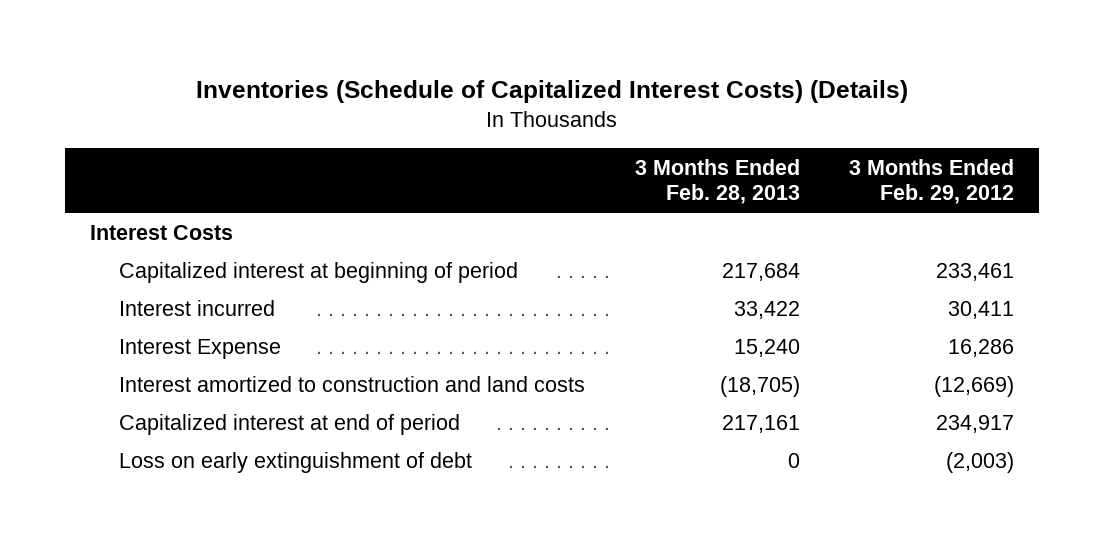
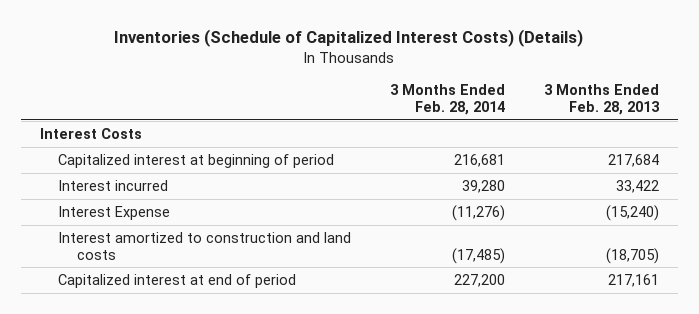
- | 3 Months Ended Feb. 28, 2013 | 3 Months Ended Feb. 29, 2012
+ | 3 Months Ended Feb. 28, 2014 | 3 Months Ended Feb. 28, 2013
- Interest Expense | 15,240 | 16,286
+ Interest Expense | (11,276) | (15,240)
- Loss on early extinguishment of debt | 0 | (2,003)

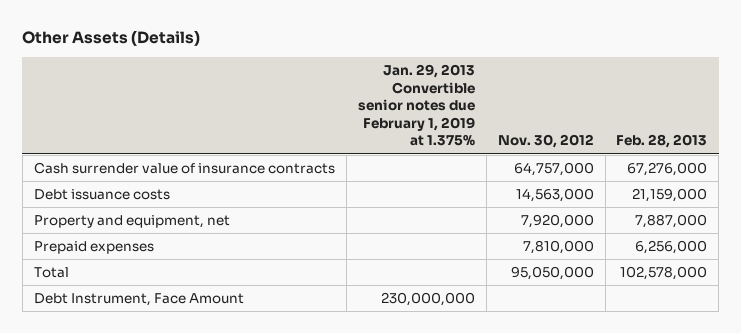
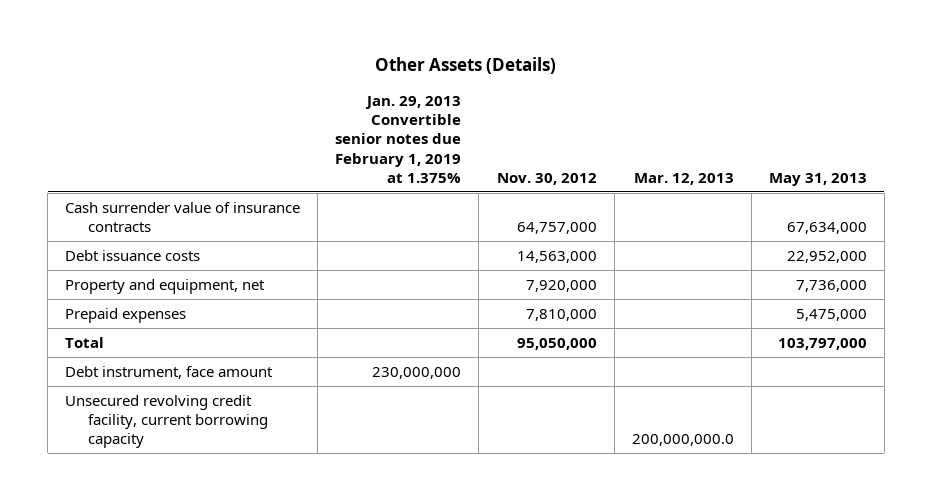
- | Jan. 29, 2013 Convertible senior notes due February 1, 2019 at 1.375% | Nov. 30, 2012 | Feb. 28, 2013
+ | Jan. 29, 2013 Convertible senior notes due February 1, 2019 at 1.375% | Nov. 30, 2012 | Mar. 12, 2013 | May 31, 2013
- Debt Instrument, Face Amount | 230,000,000 | |
+ Debt instrument, face amount | 230,000,000 | | |
+ Unsecured revolving credit facility, current borrowing capacity | | | 200,000,000.0 |

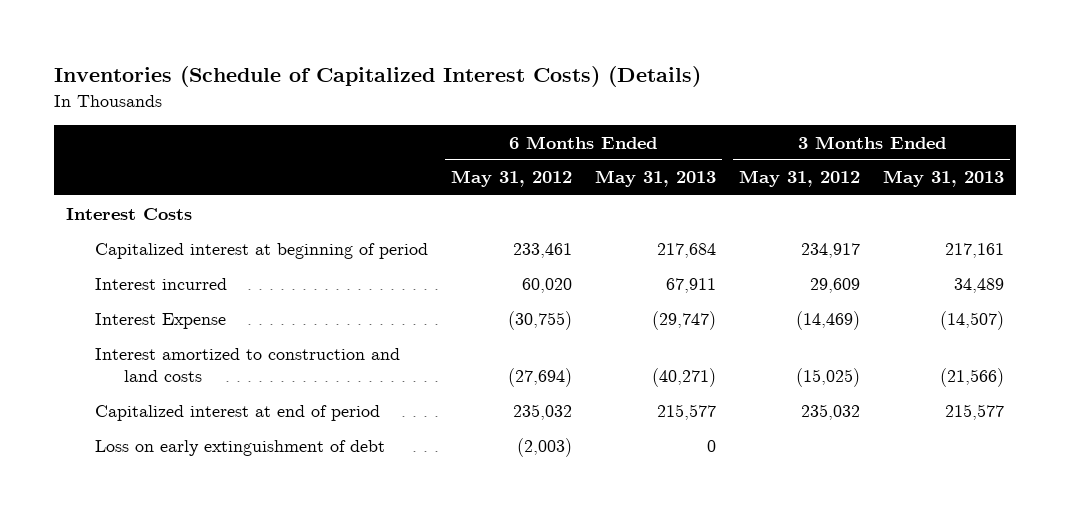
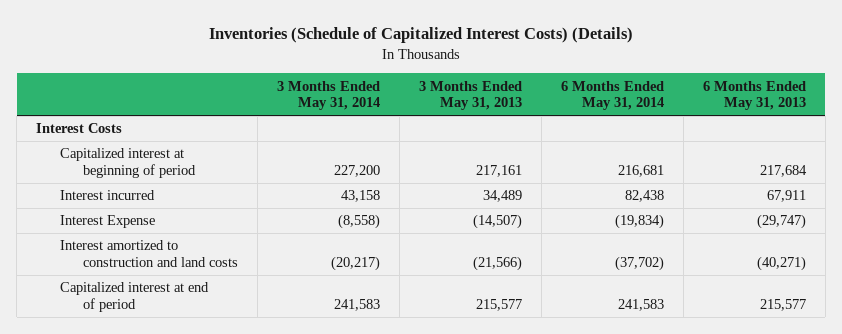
- | 6 Months Ended May 31, 2012 | 6 Months Ended May 31, 2013 | 3 Months Ended May 31, 2012 | 3 Months Ended May 31, 2013
+ | 3 Months Ended May 31, 2014 | 3 Months Ended May 31, 2013 | 6 Months Ended May 31, 2014 | 6 Months Ended May 31, 2013
- Loss on early extinguishment of debt | (2,003) | 0 | |

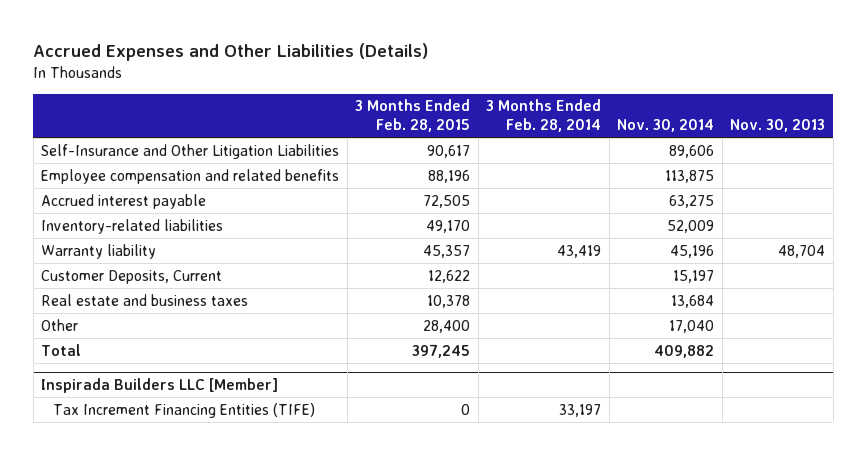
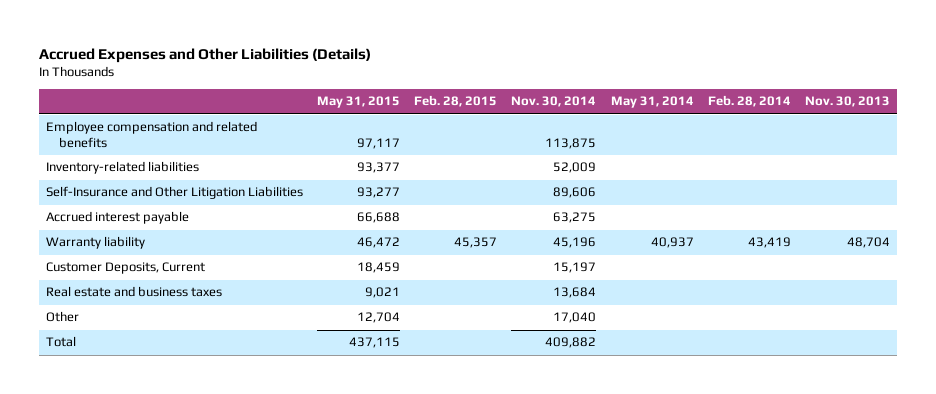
- | 3 Months Ended Feb. 28, 2015 | 3 Months Ended Feb. 28, 2014 | Nov. 30, 2014 | Nov. 30, 2013
+ | May 31, 2015 | Feb. 28, 2015 | Nov. 30, 2014 | May 31, 2014 | Feb. 28, 2014 | Nov. 30, 2013
moved down: Self-Insurance and Other Litigation Liabilities | 93,277 | | 89,606 | | |
moved down: Accrued interest payable | 66,688 | | 63,275 | | |
- Inspirada Builders LLC [Member]
- Tax Increment Financing Entities (TIFE) | 0 | 33,197 | |

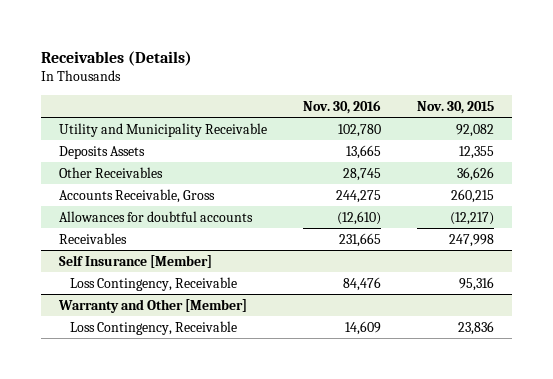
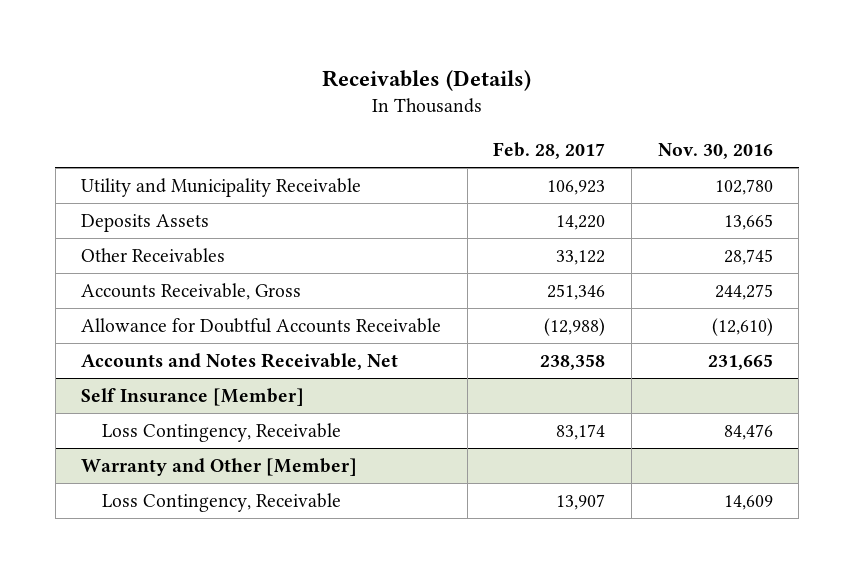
- | Nov. 30, 2016 | Nov. 30, 2015
+ | Feb. 28, 2017 | Nov. 30, 2016
- Allowances for doubtful accounts | (12,610) | (12,217)
- Receivables | 231,665 | 247,998
+ Allowance for Doubtful Accounts Receivable | (12,988) | (12,610)
+ Accounts and Notes Receivable, Net | 238,358 | 231,665

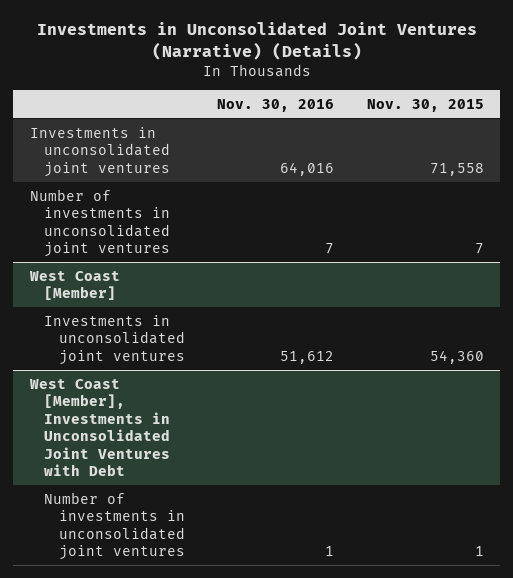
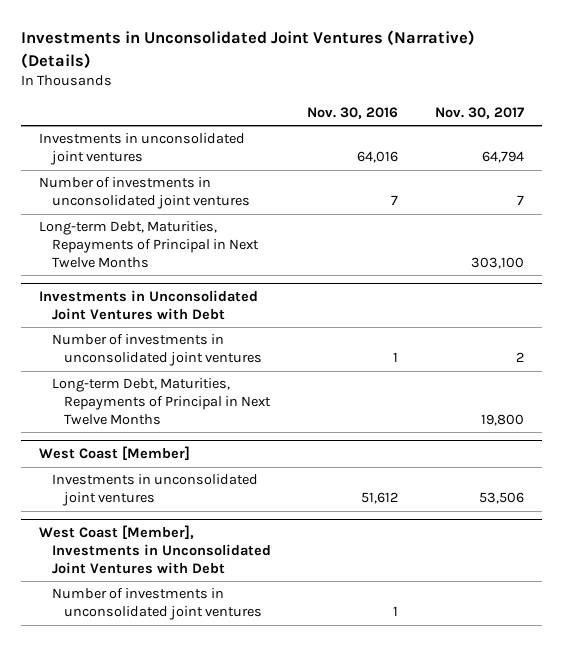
- | Nov. 30, 2016 | Nov. 30, 2015
+ | Nov. 30, 2016 | Nov. 30, 2017
+ Long-term Debt, Maturities, Repayments of Principal in Next Twelve Months | | 303,100
+ Investments in Unconsolidated Joint Ventures with Debt
+ Number of investments in unconsolidated joint ventures | 1 | 2
+ Long-term Debt, Maturities, Repayments of Principal in Next Twelve Months | | 19,800

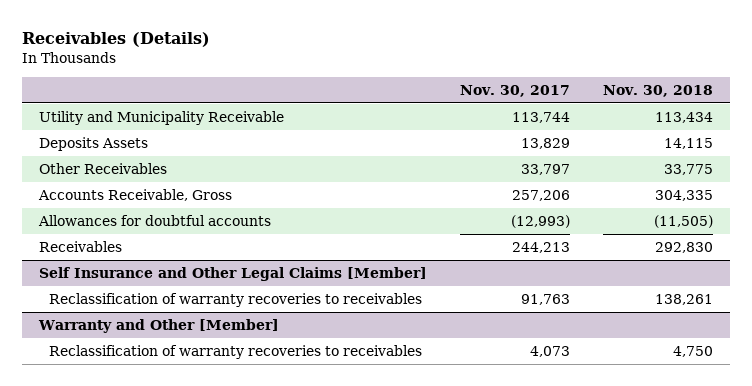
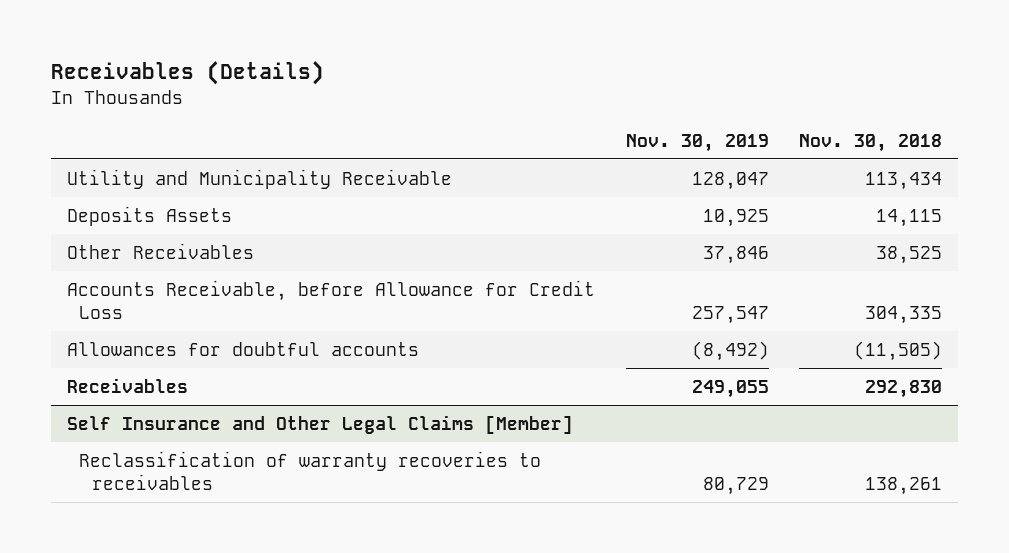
- | Nov. 30, 2017 | Nov. 30, 2018
+ | Nov. 30, 2019 | Nov. 30, 2018
- Other Receivables | 33,797 | 33,775
- Accounts Receivable, Gross | 257,206 | 304,335
+ Other Receivables | 37,846 | 38,525
+ Accounts Receivable, before Allowance for Credit Loss | 257,547 | 304,335
- Warranty and Other [Member]
- Reclassification of warranty recoveries to receivables | 4,073 | 4,750

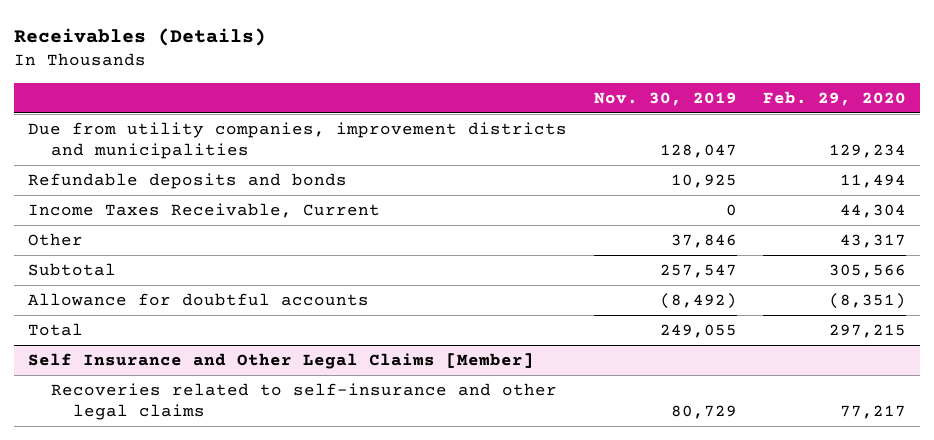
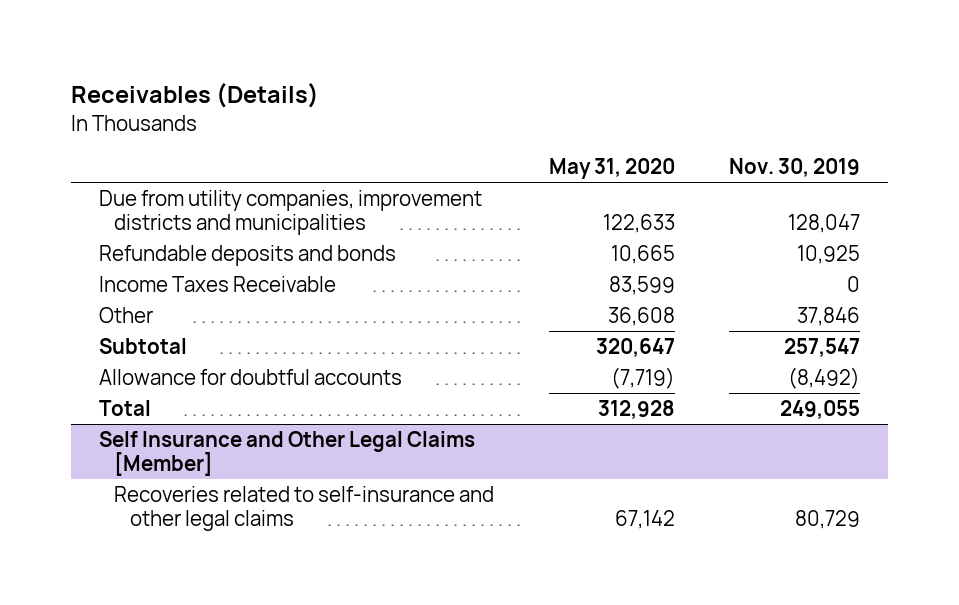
- | Nov. 30, 2019 | Feb. 29, 2020
+ | May 31, 2020 | Nov. 30, 2019
- Income Taxes Receivable, Current | 0 | 44,304
+ Income Taxes Receivable | 83,599 | 0

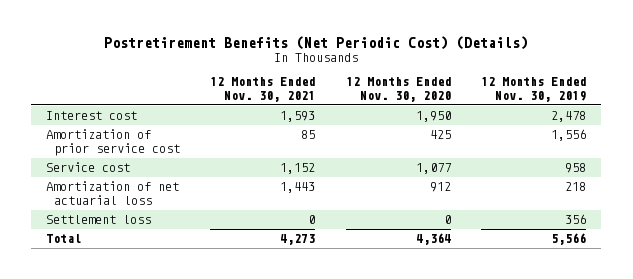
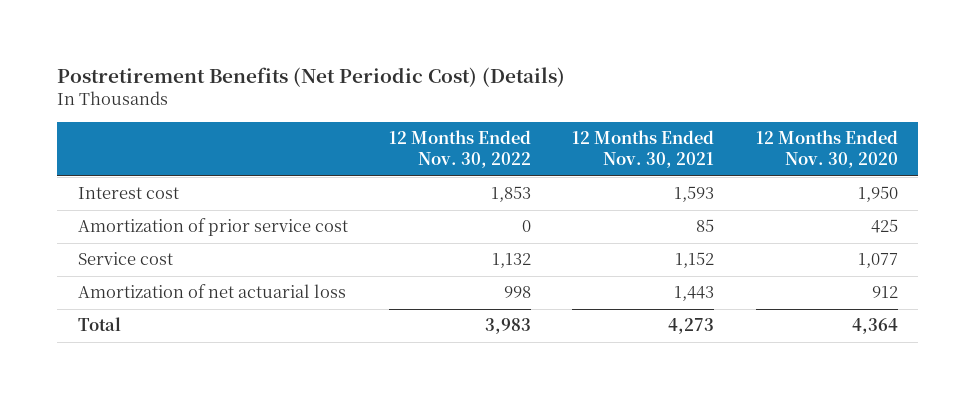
- | 12 Months Ended Nov. 30, 2021 | 12 Months Ended Nov. 30, 2020 | 12 Months Ended Nov. 30, 2019
+ | 12 Months Ended Nov. 30, 2022 | 12 Months Ended Nov. 30, 2021 | 12 Months Ended Nov. 30, 2020
- Settlement loss | 0 | 0 | 356

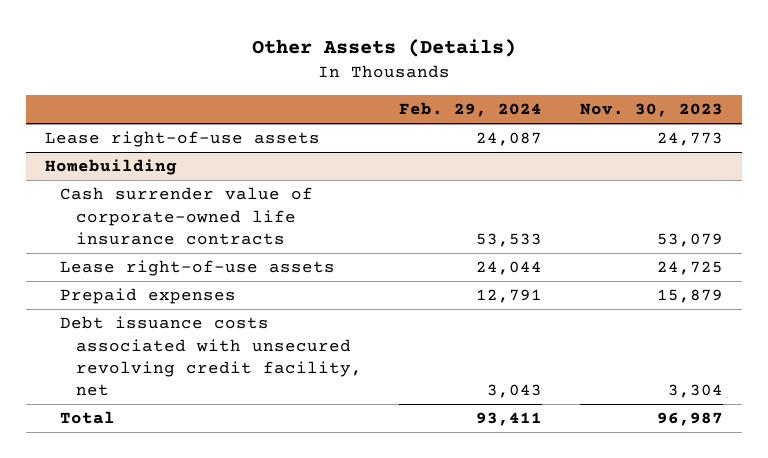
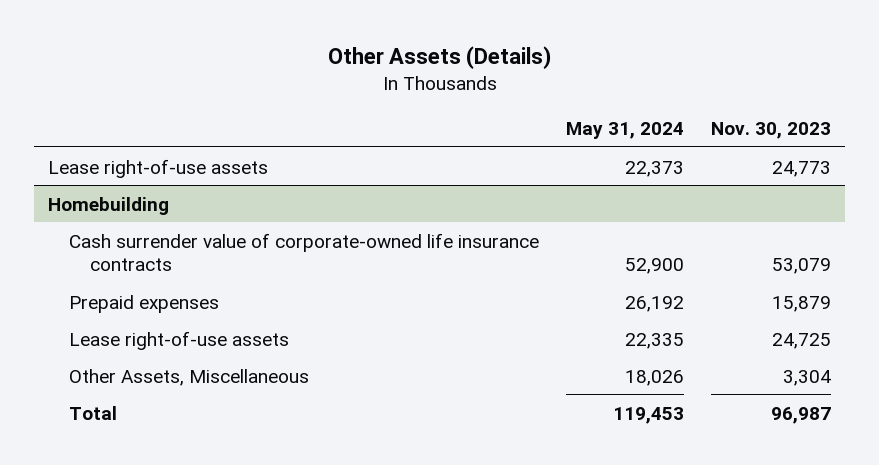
- | Feb. 29, 2024 | Nov. 30, 2023
+ | May 31, 2024 | Nov. 30, 2023
@ Homebuilding
- Debt issuance costs associated with unsecured revolving credit facility, net | 3,043 | 3,304
moved down: Lease right-of-use assets | 22,335 | 24,725
+ Other Assets, Miscellaneous | 18,026 | 3,304

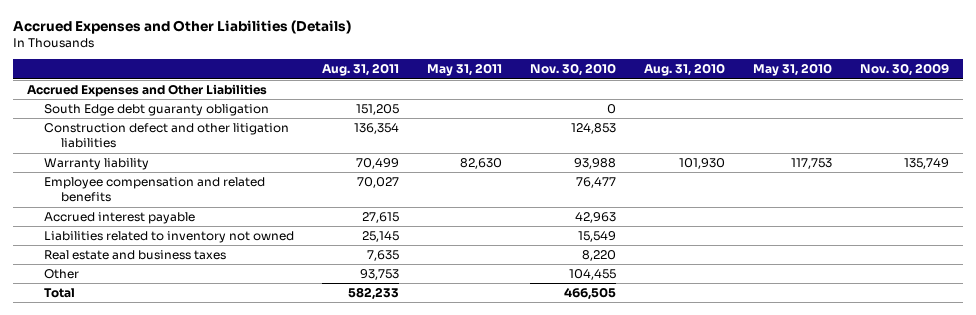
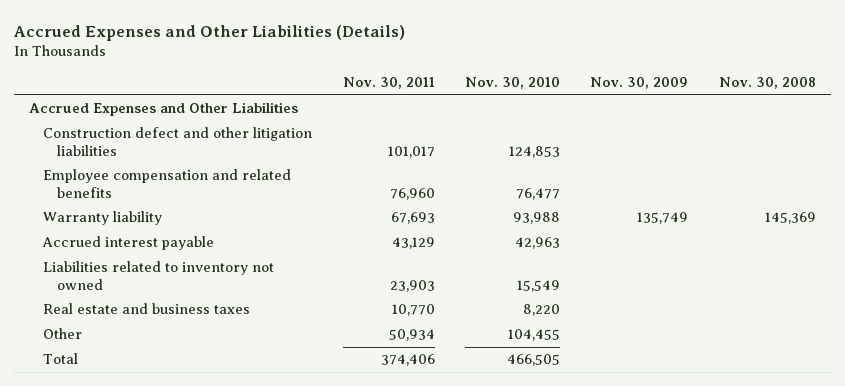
- | Aug. 31, 2011 | May 31, 2011 | Nov. 30, 2010 | Aug. 31, 2010 | May 31, 2010 | Nov. 30, 2009
+ | Nov. 30, 2011 | Nov. 30, 2010 | Nov. 30, 2009 | Nov. 30, 2008
- South Edge debt guaranty obligation | 151,205 | | 0 | | |
moved down: Warranty liability | 67,693 | 93,988 | 135,749 | 145,369

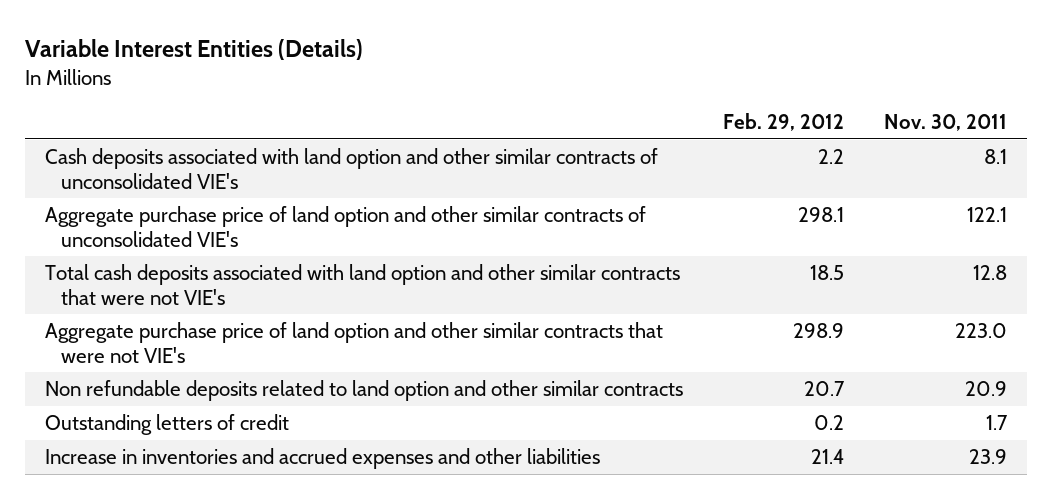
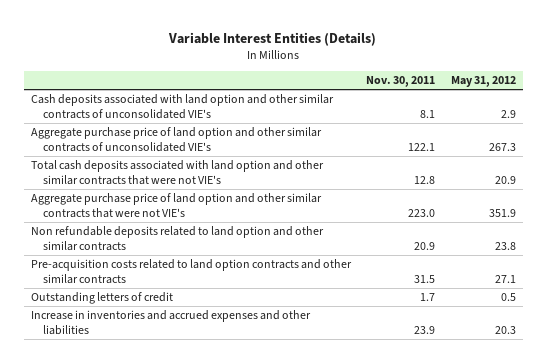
- | Feb. 29, 2012 | Nov. 30, 2011
+ | Nov. 30, 2011 | May 31, 2012
+ Pre-acquisition costs related to land option contracts and other similar contracts | 31.5 | 27.1

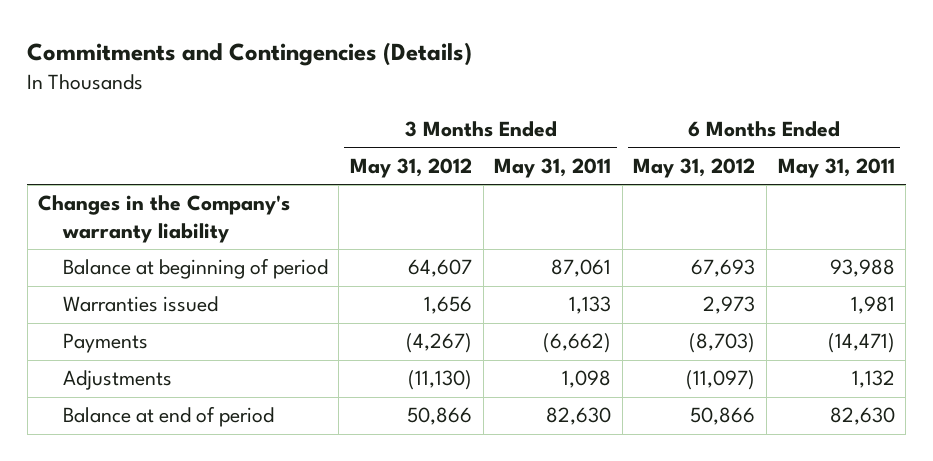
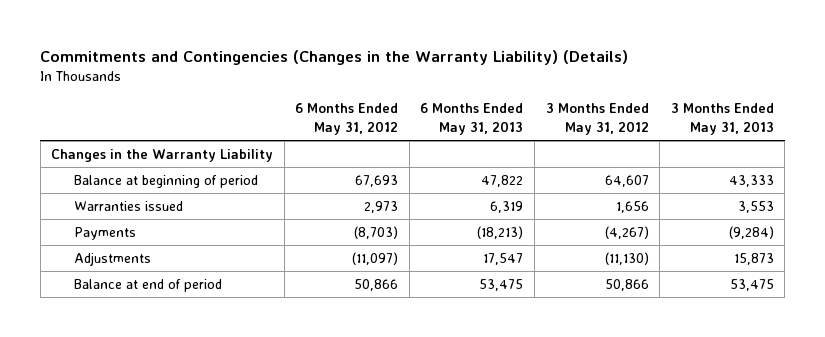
- Commitments and Contingencies (Details)
+ Commitments and Contingencies (Changes in the Warranty Liability) (Details)
- | 3 Months Ended May 31, 2012 | 3 Months Ended May 31, 2011 | 6 Months Ended May 31, 2012 | 6 Months Ended May 31, 2011
+ | 6 Months Ended May 31, 2012 | 6 Months Ended May 31, 2013 | 3 Months Ended May 31, 2012 | 3 Months Ended May 31, 2013
- Changes in the Company's warranty liability
+ Changes in the Warranty Liability

